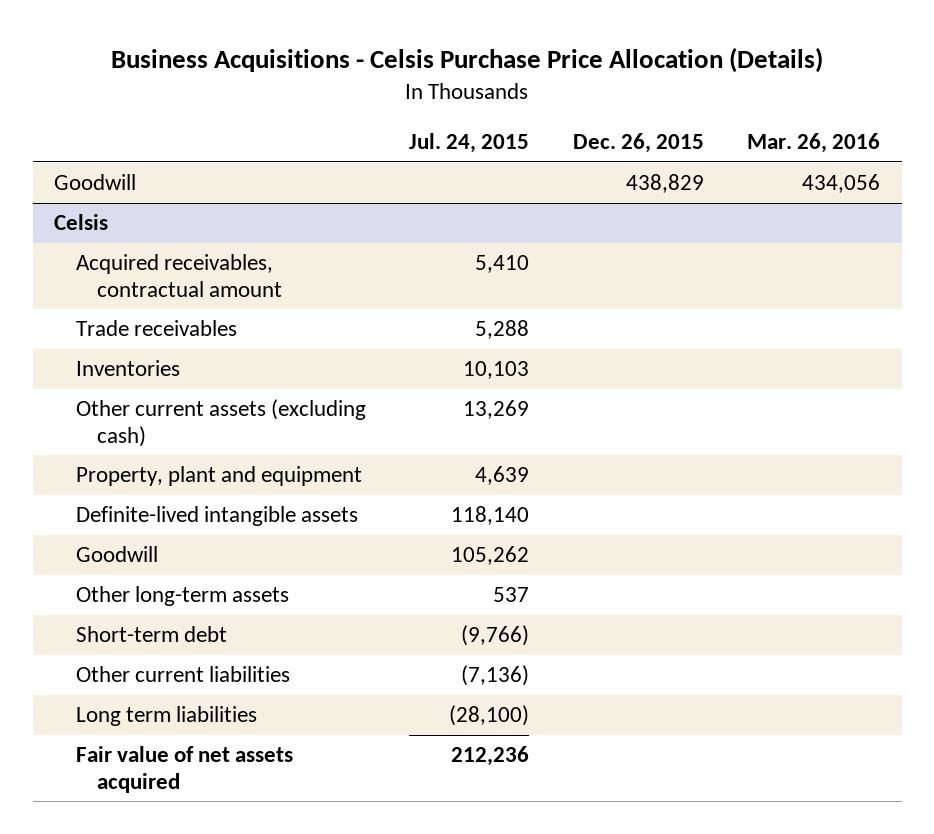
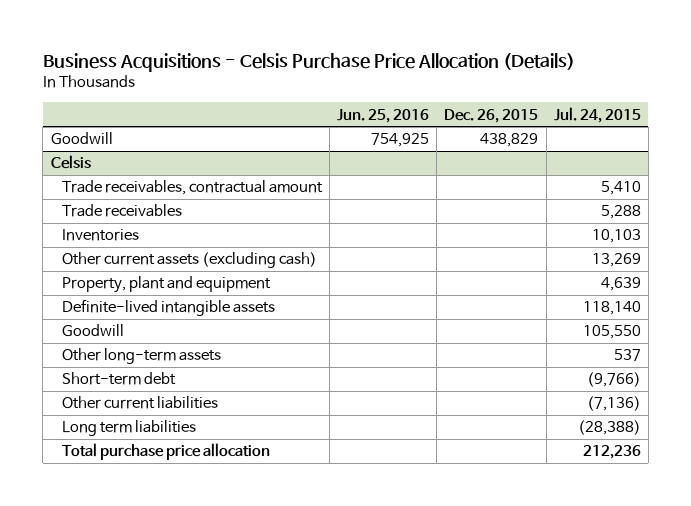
- | Jul. 24, 2015 | Dec. 26, 2015 | Mar. 26, 2016
+ | Jun. 25, 2016 | Dec. 26, 2015 | Jul. 24, 2015
@ Celsis
- Acquired receivables, contractual amount | 5,410 | |
+ Trade receivables, contractual amount | | | 5,410
- Goodwill | 105,262 | |
+ Goodwill | | | 105,550
- Long term liabilities | (28,100) | |
- Fair value of net assets acquired | 212,236 | |
+ Long term liabilities | | | (28,388)
+ Total purchase price allocation | | | 212,236

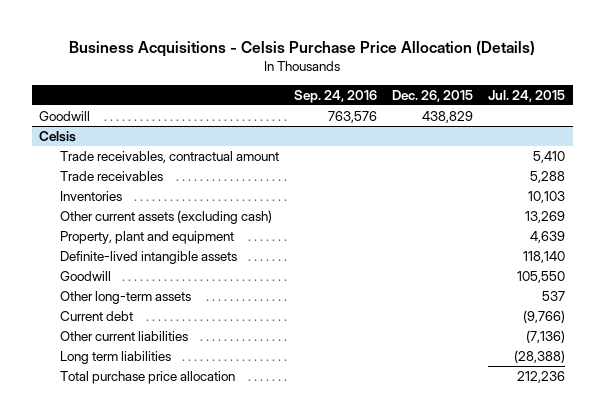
- | Jun. 25, 2016 | Dec. 26, 2015 | Jul. 24, 2015
+ | Sep. 24, 2016 | Dec. 26, 2015 | Jul. 24, 2015
@ Celsis
- Short-term debt | | | (9,766)
+ Current debt | | | (9,766)

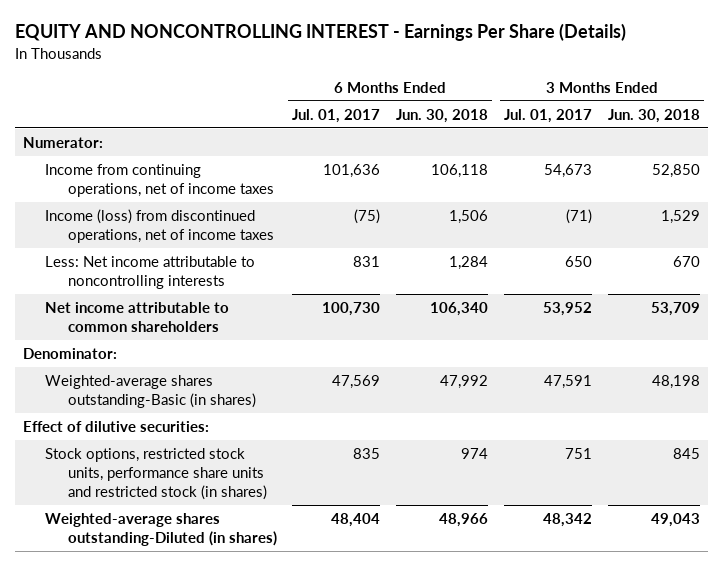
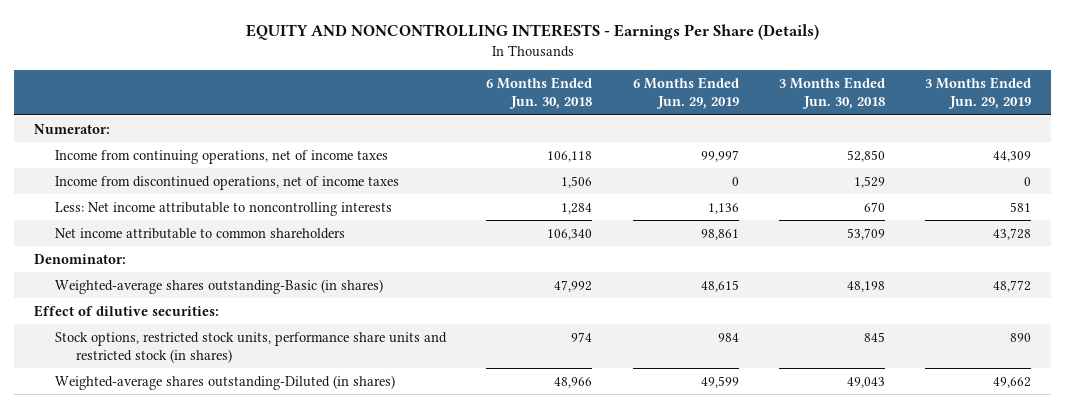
- EQUITY AND NONCONTROLLING INTEREST - Earnings Per Share (Details)
+ EQUITY AND NONCONTROLLING INTERESTS - Earnings Per Share (Details)
- | 6 Months Ended Jul. 01, 2017 | 6 Months Ended Jun. 30, 2018 | 3 Months Ended Jul. 01, 2017 | 3 Months Ended Jun. 30, 2018
+ | 6 Months Ended Jun. 30, 2018 | 6 Months Ended Jun. 29, 2019 | 3 Months Ended Jun. 30, 2018 | 3 Months Ended Jun. 29, 2019
- Income (loss) from discontinued operations, net of income taxes | (75) | 1,506 | (71) | 1,529
+ Income from discontinued operations, net of income taxes | 1,506 | 0 | 1,529 | 0

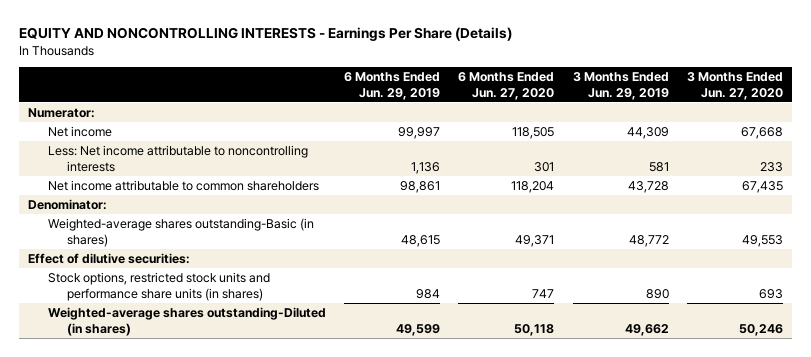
- | 6 Months Ended Jun. 30, 2018 | 6 Months Ended Jun. 29, 2019 | 3 Months Ended Jun. 30, 2018 | 3 Months Ended Jun. 29, 2019
+ | 6 Months Ended Jun. 29, 2019 | 6 Months Ended Jun. 27, 2020 | 3 Months Ended Jun. 29, 2019 | 3 Months Ended Jun. 27, 2020
- Income from continuing operations, net of income taxes | 106,118 | 99,997 | 52,850 | 44,309
- Income from discontinued operations, net of income taxes | 1,506 | 0 | 1,529 | 0
+ Net income | 99,997 | 118,505 | 44,309 | 67,668
- Stock options, restricted stock units, performance share units and restricted stock (in shares) | 974 | 984 | 845 | 890
+ Stock options, restricted stock units and performance share units (in shares) | 984 | 747 | 890 | 693

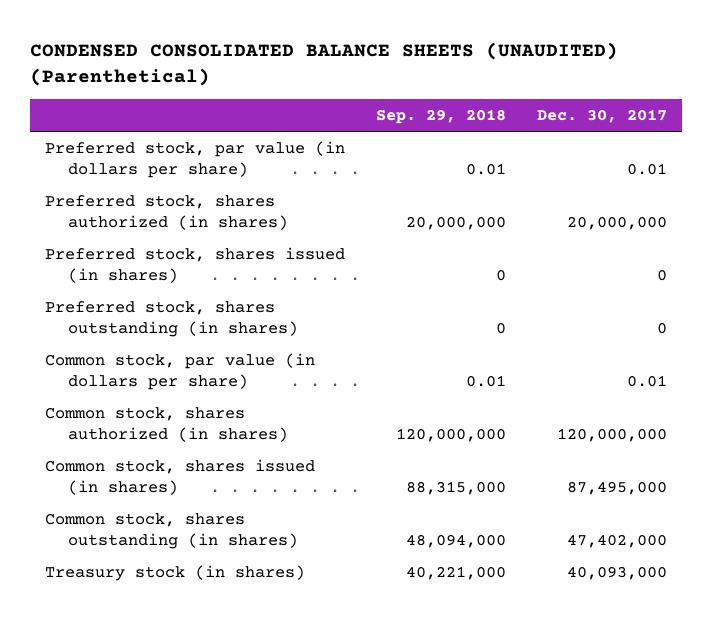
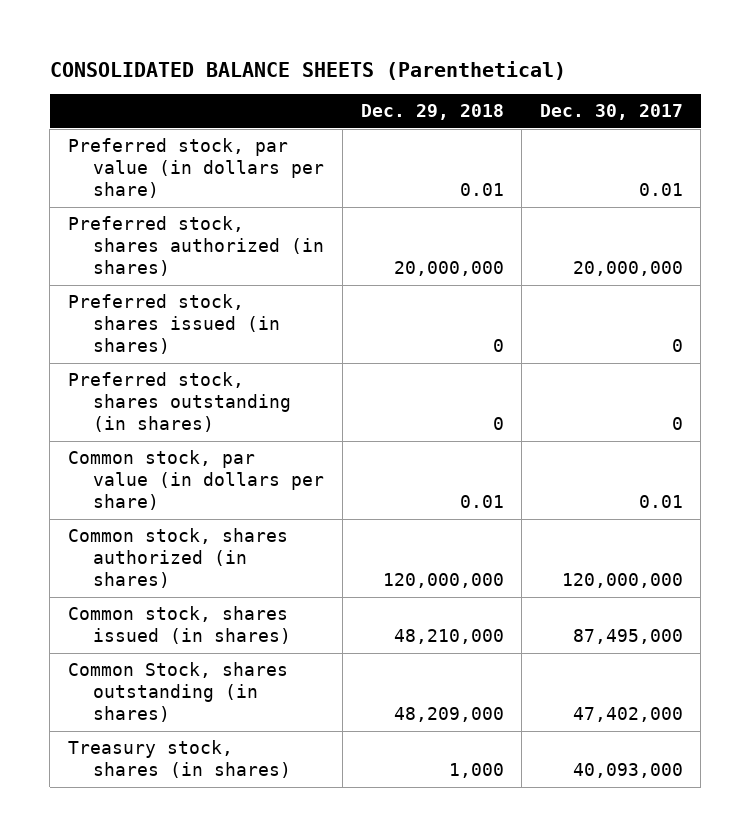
- CONDENSED CONSOLIDATED BALANCE SHEETS (UNAUDITED) (Parenthetical)
+ CONSOLIDATED BALANCE SHEETS (Parenthetical)
- | Sep. 29, 2018 | Dec. 30, 2017
+ | Dec. 29, 2018 | Dec. 30, 2017
- Common stock, shares outstanding (in shares) | 48,094,000 | 47,402,000
- Treasury stock (in shares) | 40,221,000 | 40,093,000
+ Common Stock, shares outstanding (in shares) | 48,209,000 | 47,402,000
+ Treasury stock, shares (in shares) | 1,000 | 40,093,000

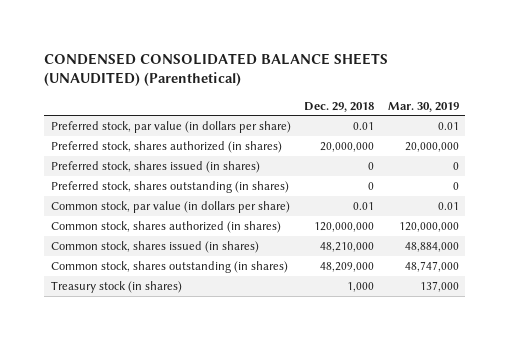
- CONSOLIDATED BALANCE SHEETS (Parenthetical)
+ CONDENSED CONSOLIDATED BALANCE SHEETS (UNAUDITED) (Parenthetical)
- | Dec. 29, 2018 | Dec. 30, 2017
+ | Dec. 29, 2018 | Mar. 30, 2019
- Common Stock, shares outstanding (in shares) | 48,209,000 | 47,402,000
- Treasury stock, shares (in shares) | 1,000 | 40,093,000
+ Common stock, shares outstanding (in shares) | 48,209,000 | 48,747,000
+ Treasury stock (in shares) | 1,000 | 137,000

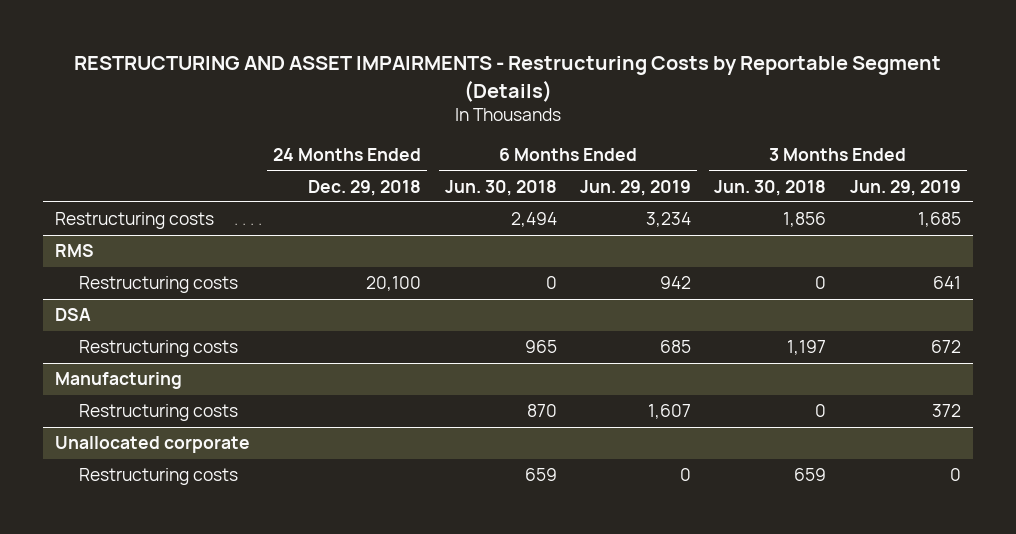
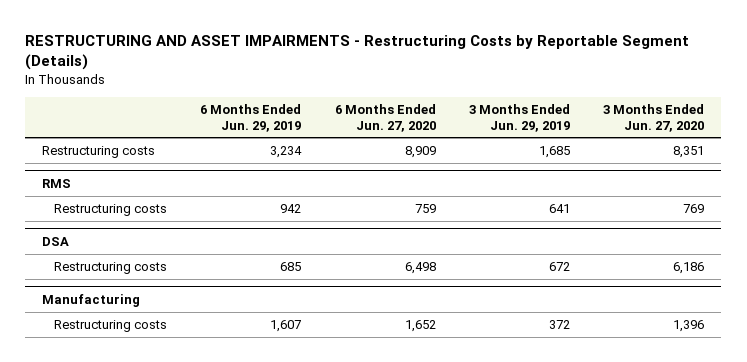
- | 24 Months Ended Dec. 29, 2018 | 6 Months Ended Jun. 30, 2018 | 6 Months Ended Jun. 29, 2019 | 3 Months Ended Jun. 30, 2018 | 3 Months Ended Jun. 29, 2019
+ | 6 Months Ended Jun. 29, 2019 | 6 Months Ended Jun. 27, 2020 | 3 Months Ended Jun. 29, 2019 | 3 Months Ended Jun. 27, 2020
- Unallocated corporate
- Restructuring costs | | 659 | 0 | 659 | 0

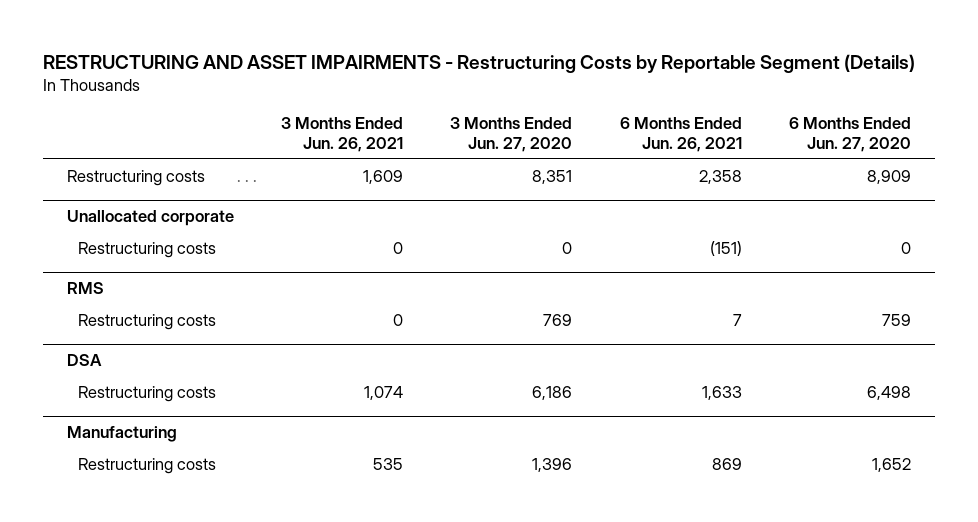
- | 6 Months Ended Jun. 29, 2019 | 6 Months Ended Jun. 27, 2020 | 3 Months Ended Jun. 29, 2019 | 3 Months Ended Jun. 27, 2020
+ | 3 Months Ended Jun. 26, 2021 | 3 Months Ended Jun. 27, 2020 | 6 Months Ended Jun. 26, 2021 | 6 Months Ended Jun. 27, 2020
+ Unallocated corporate
+ Restructuring costs | 0 | 0 | (151) | 0

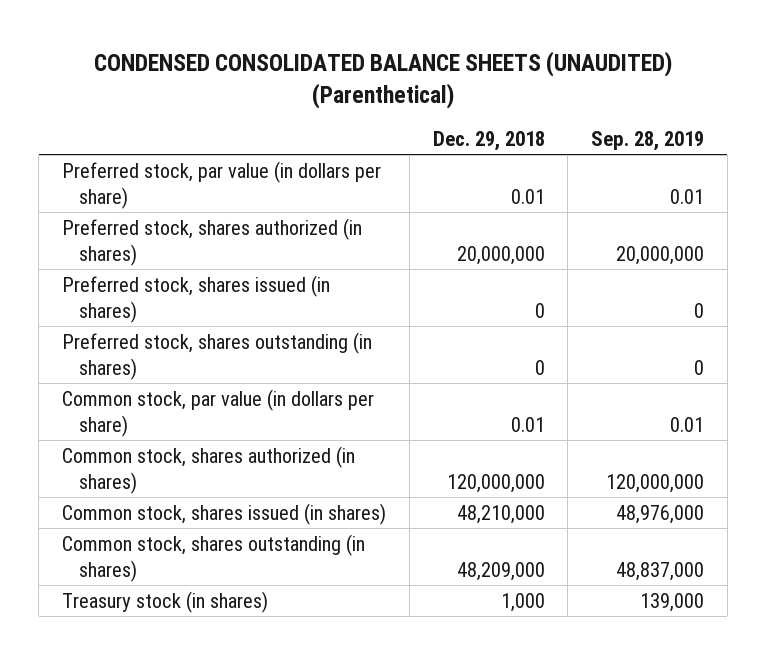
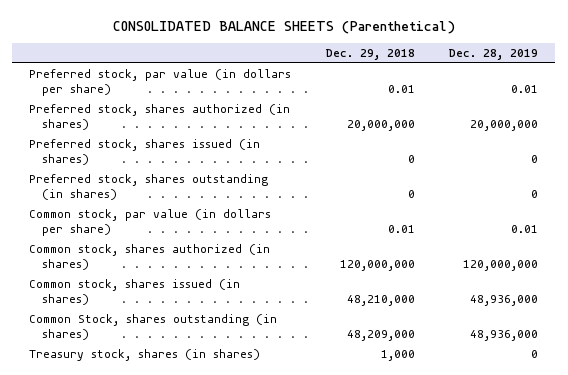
- CONDENSED CONSOLIDATED BALANCE SHEETS (UNAUDITED) (Parenthetical)
+ CONSOLIDATED BALANCE SHEETS (Parenthetical)
- | Dec. 29, 2018 | Sep. 28, 2019
+ | Dec. 29, 2018 | Dec. 28, 2019
- Common stock, shares outstanding (in shares) | 48,209,000 | 48,837,000
- Treasury stock (in shares) | 1,000 | 139,000
+ Common Stock, shares outstanding (in shares) | 48,209,000 | 48,936,000
+ Treasury stock, shares (in shares) | 1,000 | 0

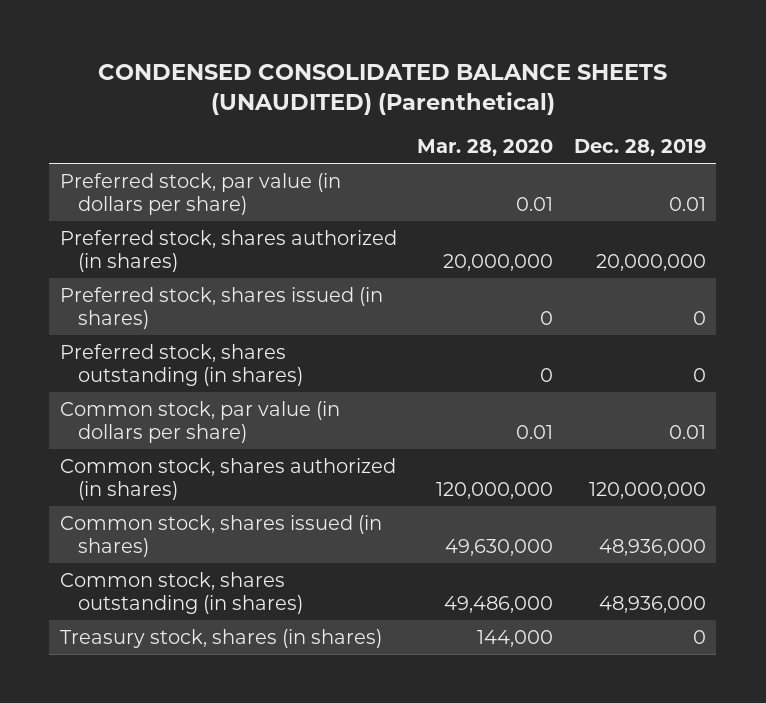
- CONSOLIDATED BALANCE SHEETS (Parenthetical)
+ CONDENSED CONSOLIDATED BALANCE SHEETS (UNAUDITED) (Parenthetical)
- | Dec. 29, 2018 | Dec. 28, 2019
+ | Mar. 28, 2020 | Dec. 28, 2019
- Common Stock, shares outstanding (in shares) | 48,209,000 | 48,936,000
+ Common stock, shares outstanding (in shares) | 49,486,000 | 48,936,000

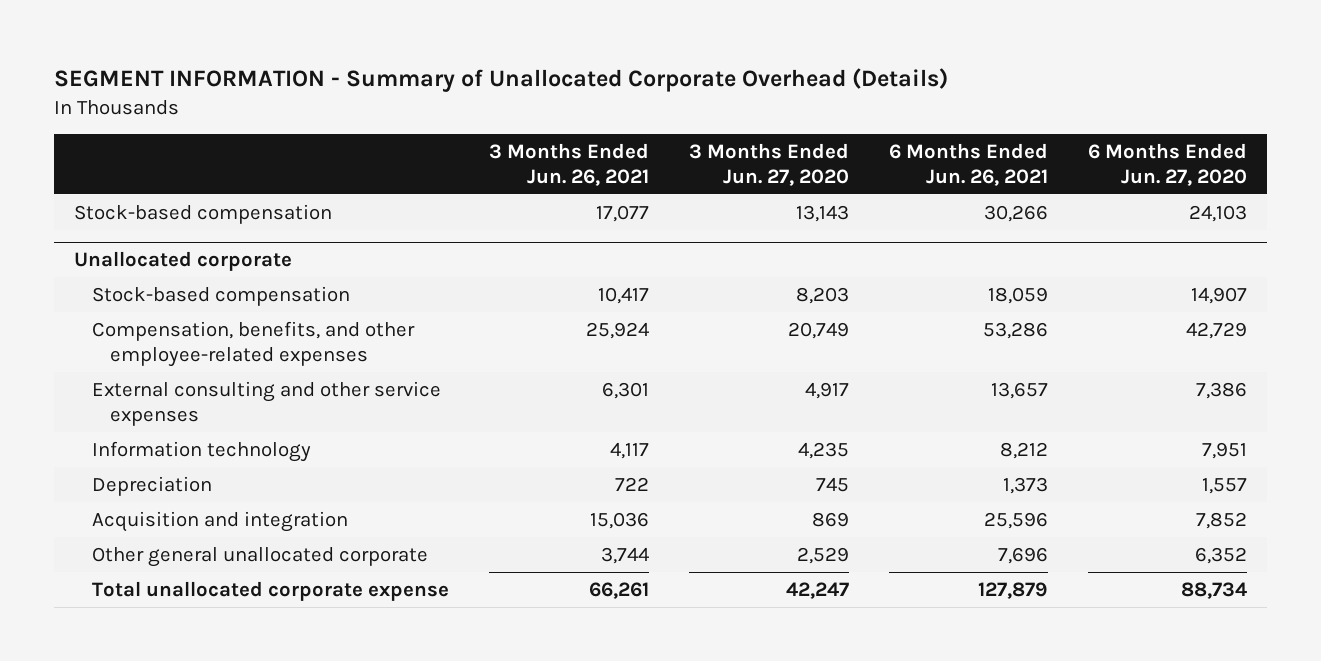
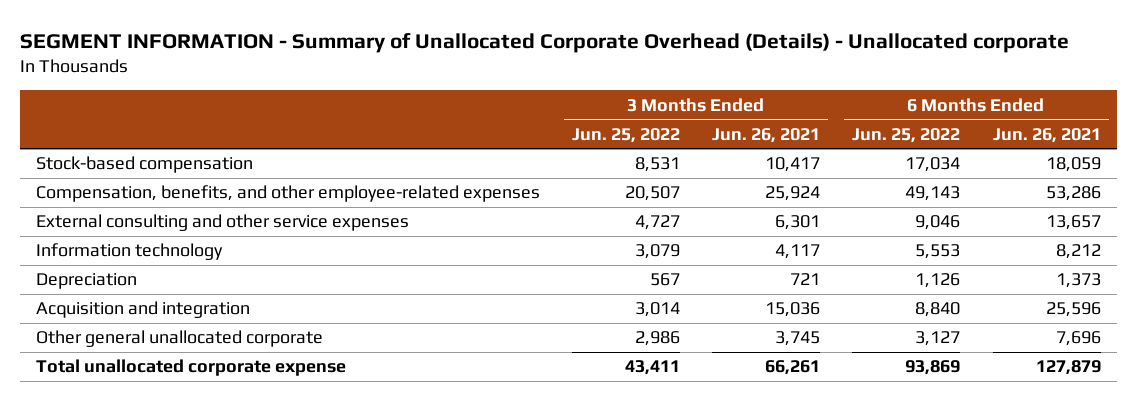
- SEGMENT INFORMATION - Summary of Unallocated Corporate Overhead (Details)
+ SEGMENT INFORMATION - Summary of Unallocated Corporate Overhead (Details) - Unallocated corporate
- | 3 Months Ended Jun. 26, 2021 | 3 Months Ended Jun. 27, 2020 | 6 Months Ended Jun. 26, 2021 | 6 Months Ended Jun. 27, 2020
+ | 3 Months Ended Jun. 25, 2022 | 3 Months Ended Jun. 26, 2021 | 6 Months Ended Jun. 25, 2022 | 6 Months Ended Jun. 26, 2021
- Stock-based compensation | 17,077 | 13,143 | 30,266 | 24,103
- Unallocated corporate
- Depreciation | 722 | 745 | 1,373 | 1,557
+ Depreciation | 567 | 721 | 1,126 | 1,373
- Other general unallocated corporate | 3,744 | 2,529 | 7,696 | 6,352
+ Other general unallocated corporate | 2,986 | 3,745 | 3,127 | 7,696

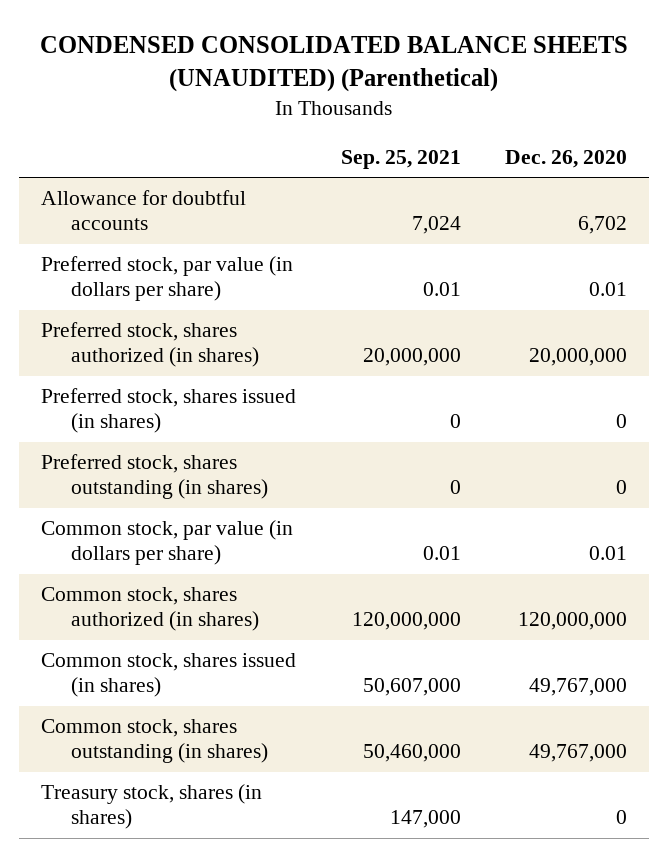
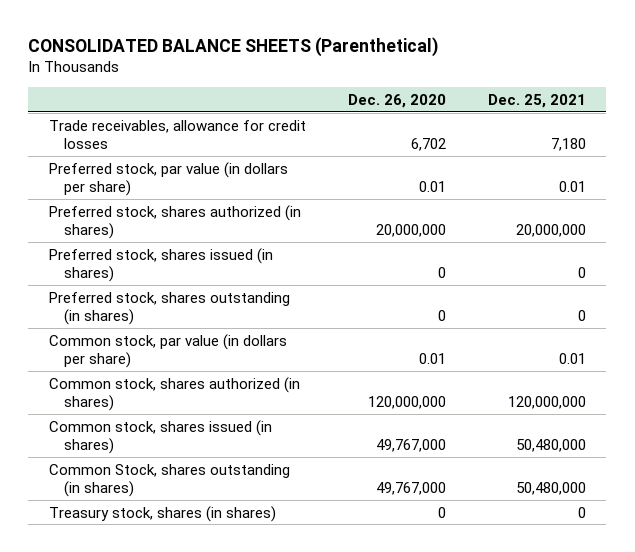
- CONDENSED CONSOLIDATED BALANCE SHEETS (UNAUDITED) (Parenthetical)
+ CONSOLIDATED BALANCE SHEETS (Parenthetical)
- | Sep. 25, 2021 | Dec. 26, 2020
+ | Dec. 26, 2020 | Dec. 25, 2021
- Allowance for doubtful accounts | 7,024 | 6,702
+ Trade receivables, allowance for credit losses | 6,702 | 7,180
- Common stock, shares outstanding (in shares) | 50,460,000 | 49,767,000
+ Common Stock, shares outstanding (in shares) | 49,767,000 | 50,480,000

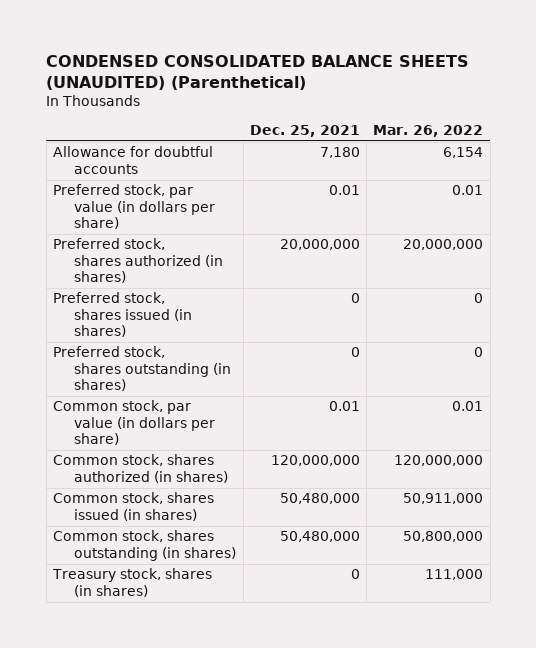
- CONSOLIDATED BALANCE SHEETS (Parenthetical)
+ CONDENSED CONSOLIDATED BALANCE SHEETS (UNAUDITED) (Parenthetical)
- | Dec. 26, 2020 | Dec. 25, 2021
+ | Dec. 25, 2021 | Mar. 26, 2022
- Trade receivables, allowance for credit losses | 6,702 | 7,180
+ Allowance for doubtful accounts | 7,180 | 6,154
- Common Stock, shares outstanding (in shares) | 49,767,000 | 50,480,000
+ Common stock, shares outstanding (in shares) | 50,480,000 | 50,800,000

